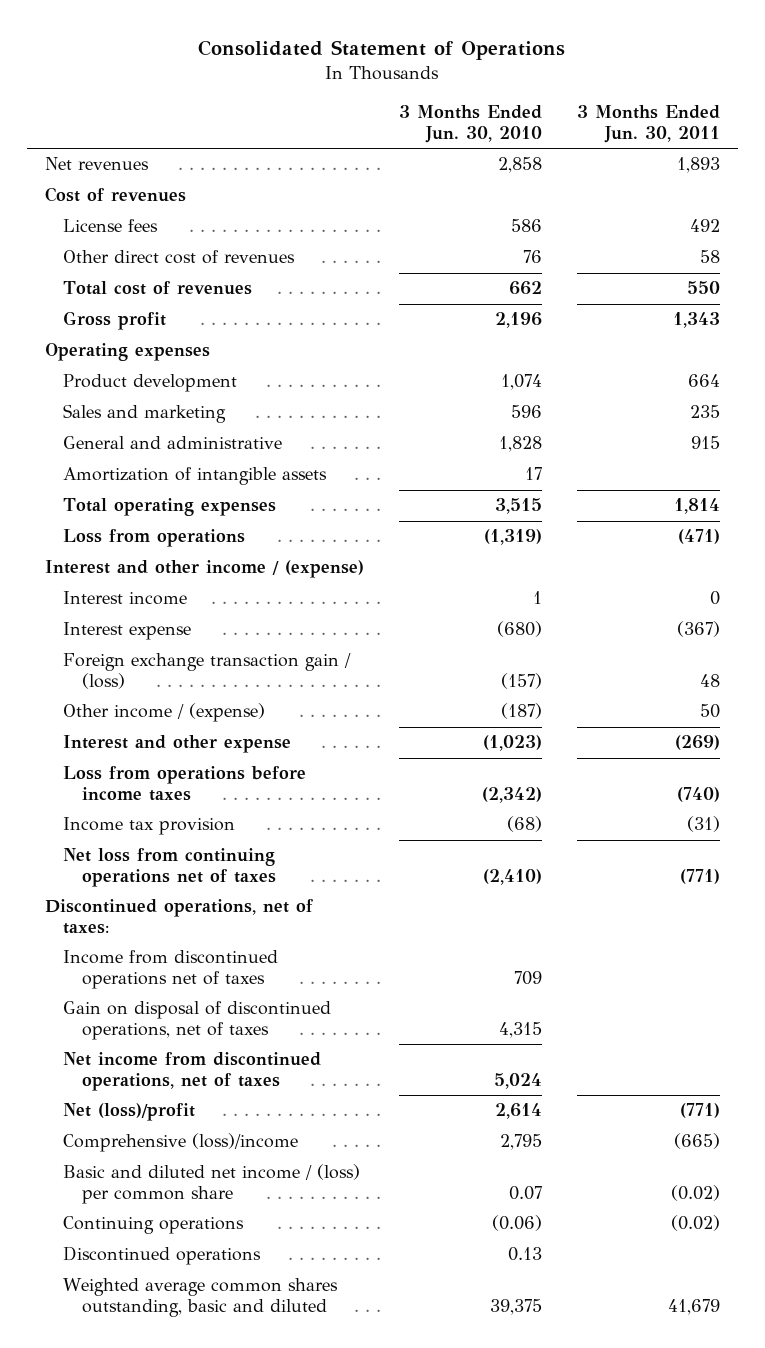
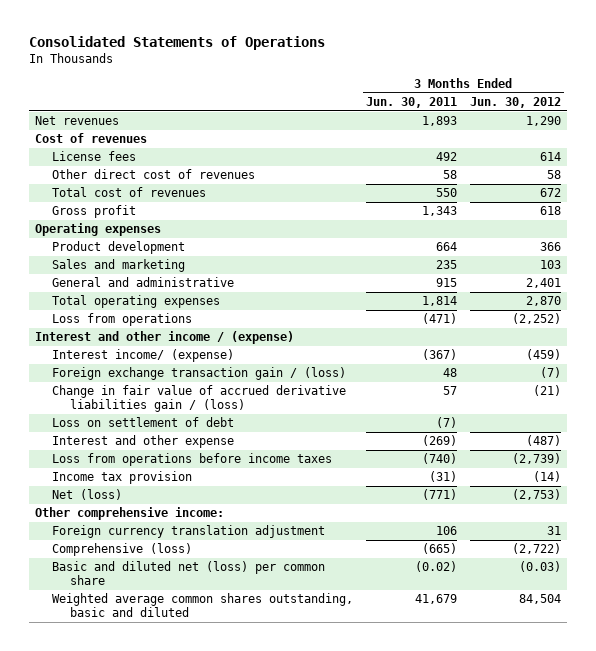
- Consolidated Statement of Operations
+ Consolidated Statements of Operations
- | 3 Months Ended Jun. 30, 2010 | 3 Months Ended Jun. 30, 2011
+ | 3 Months Ended Jun. 30, 2011 | 3 Months Ended Jun. 30, 2012
- Amortization of intangible assets | 17 |
- Interest income | 1 | 0
- Interest expense | (680) | (367)
+ Interest income/ (expense) | (367) | (459)
- Other income / (expense) | (187) | 50
+ Change in fair value of accrued derivative liabilities gain / (loss) | 57 | (21)
+ Loss on settlement of debt | (7) |
- Net loss from continuing operations net of taxes | (2,410) | (771)
- Discontinued operations, net of taxes:
- Income from discontinued operations net of taxes | 709 |
- Gain on disposal of discontinued operations, net of taxes | 4,315 |
- Net income from discontinued operations, net of taxes | 5,024 |
- Net (loss)/profit | 2,614 | (771)
- Comprehensive (loss)/income | 2,795 | (665)
- Basic and diluted net income / (loss) per common share | 0.07 | (0.02)
- Continuing operations | (0.06) | (0.02)
- Discontinued operations | 0.13 |
+ Net (loss) | (771) | (2,753)
+ Other comprehensive income:
+ Foreign currency translation adjustment | 106 | 31
+ Comprehensive (loss) | (665) | (2,722)
+ Basic and diluted net (loss) per common share | (0.02) | (0.03)

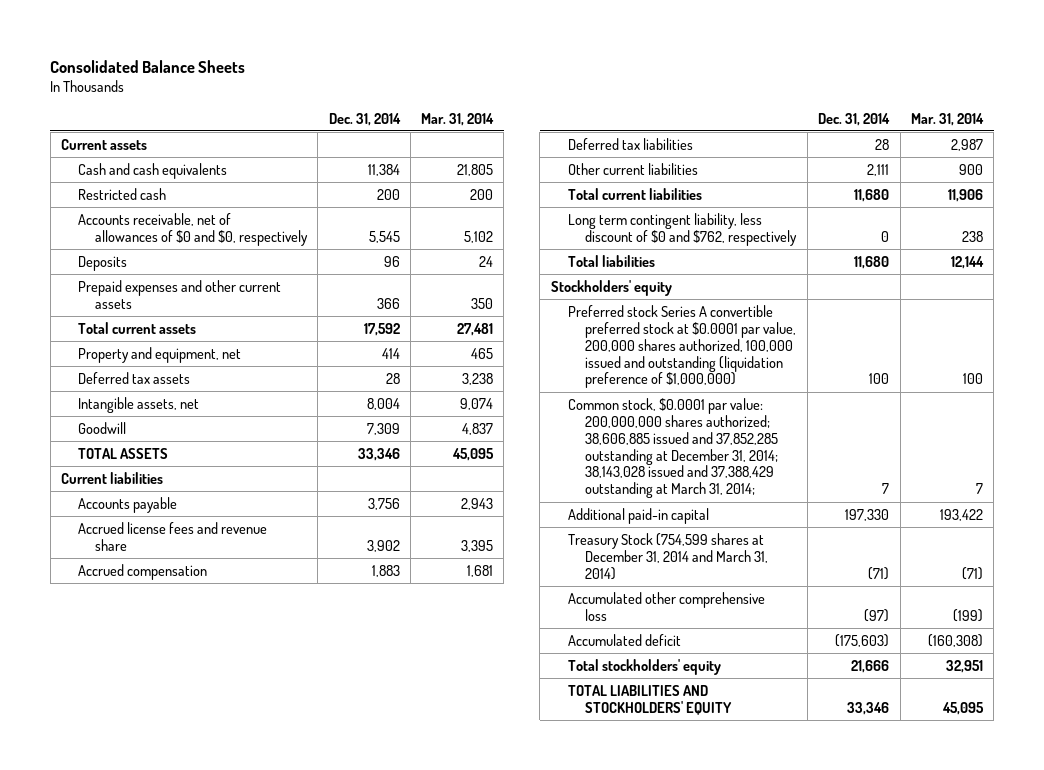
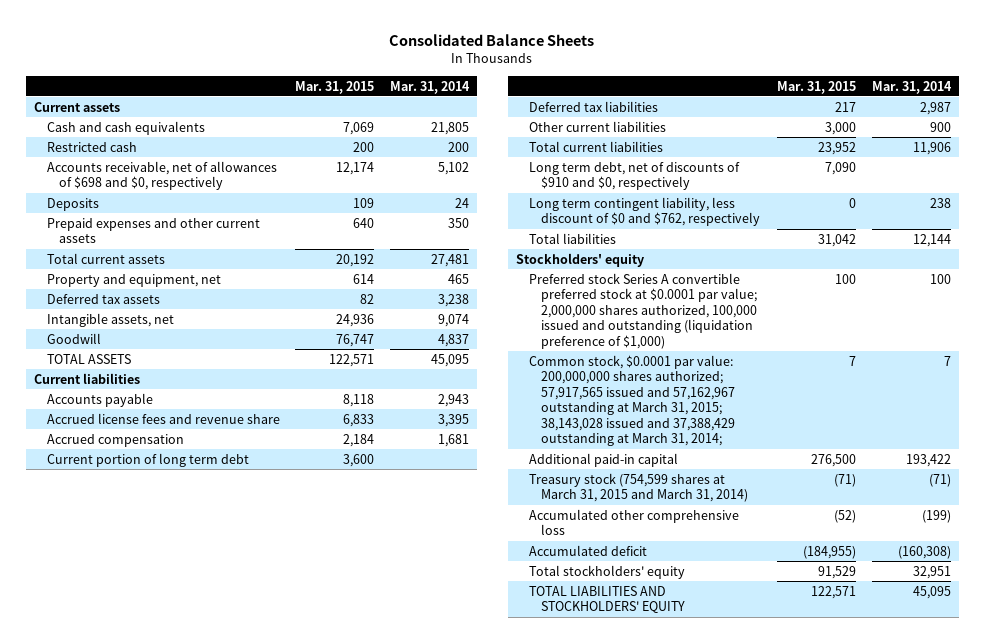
- | Dec. 31, 2014 | Mar. 31, 2014
+ | Mar. 31, 2015 | Mar. 31, 2014
- Accounts receivable, net of allowances of $0 and $0, respectively | 5,545 | 5,102
+ Accounts receivable, net of allowances of $698 and $0, respectively | 12,174 | 5,102
+ Current portion of long term debt | 3,600 |
+ Long term debt, net of discounts of $910 and $0, respectively | 7,090 |
- Preferred stock Series A convertible preferred stock at $0.0001 par value, 200,000 shares authorized, 100,000 issued and outstanding (liquidation preference of $1,000,000) | 100 | 100
- Common stock, $0.0001 par value: 200,000,000 shares authorized; 38,606,885 issued and 37,852,285 outstanding at December 31, 2014; 38,143,028 issued and 37,388,429 outstanding at March 31, 2014; | 7 | 7
+ Preferred stock Series A convertible preferred stock at $0.0001 par value; 2,000,000 shares authorized, 100,000 issued and outstanding (liquidation preference of $1,000) | 100 | 100
+ Common stock, $0.0001 par value: 200,000,000 shares authorized; 57,917,565 issued and 57,162,967 outstanding at March 31, 2015; 38,143,028 issued and 37,388,429 outstanding at March 31, 2014; | 7 | 7
- Treasury Stock (754,599 shares at December 31, 2014 and March 31, 2014) | (71) | (71)
+ Treasury stock (754,599 shares at March 31, 2015 and March 31, 2014) | (71) | (71)

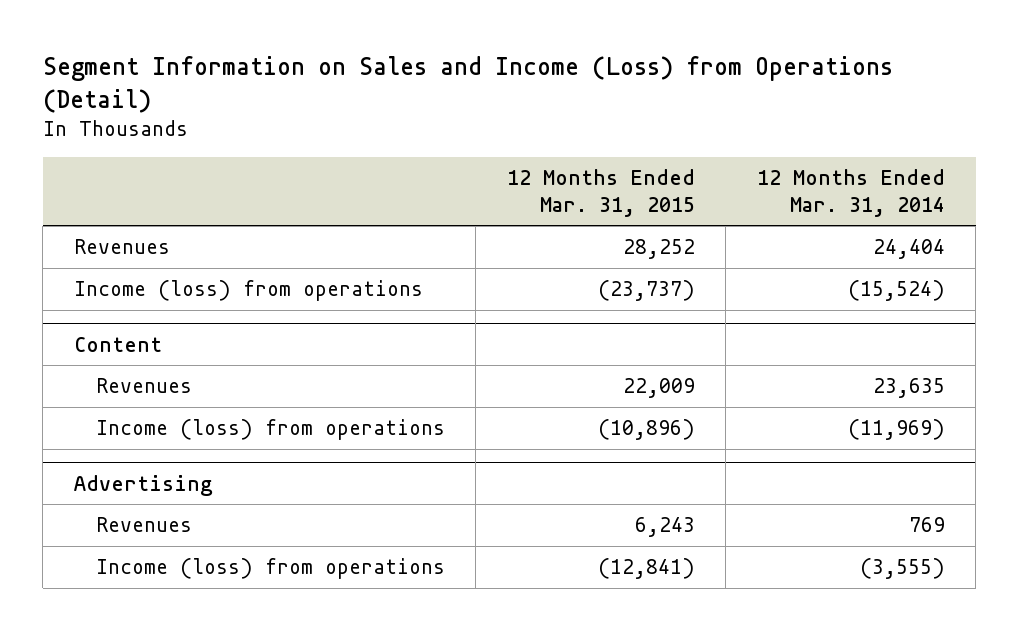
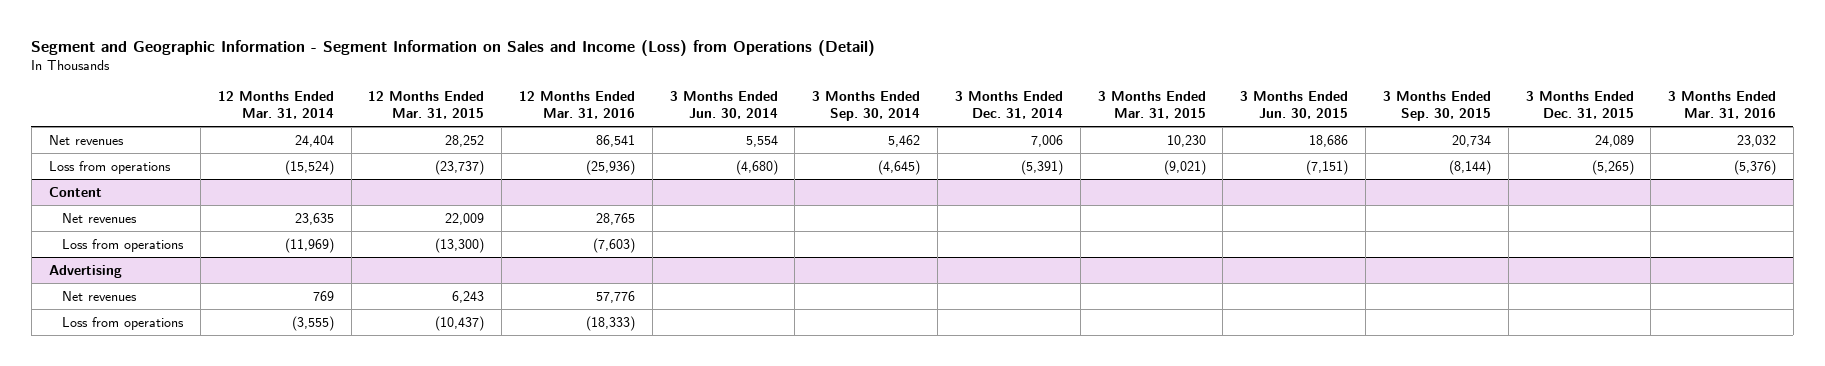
- Segment Information on Sales and Income (Loss) from Operations (Detail)
+ Segment and Geographic Information - Segment Information on Sales and Income (Loss) from Operations (Detail)
- | 12 Months Ended Mar. 31, 2015 | 12 Months Ended Mar. 31, 2014
+ | 12 Months Ended Mar. 31, 2014 | 12 Months Ended Mar. 31, 2015 | 12 Months Ended Mar. 31, 2016 | 3 Months Ended Jun. 30, 2014 | 3 Months Ended Sep. 30, 2014 | 3 Months Ended Dec. 31, 2014 | 3 Months Ended Mar. 31, 2015 | 3 Months Ended Jun. 30, 2015 | 3 Months Ended Sep. 30, 2015 | 3 Months Ended Dec. 31, 2015 | 3 Months Ended Mar. 31, 2016
- Revenues | 28,252 | 24,404
- Income (loss) from operations | (23,737) | (15,524)
+ Net revenues | 24,404 | 28,252 | 86,541 | 5,554 | 5,462 | 7,006 | 10,230 | 18,686 | 20,734 | 24,089 | 23,032
+ Loss from operations | (15,524) | (23,737) | (25,936) | (4,680) | (4,645) | (5,391) | (9,021) | (7,151) | (8,144) | (5,265) | (5,376)
@ Content
- Revenues | 22,009 | 23,635
- Income (loss) from operations | (10,896) | (11,969)
+ Net revenues | 23,635 | 22,009 | 28,765 | | | | | | | |
+ Loss from operations | (11,969) | (13,300) | (7,603) | | | | | | | |
@ Advertising
- Revenues | 6,243 | 769
- Income (loss) from operations | (12,841) | (3,555)
+ Net revenues | 769 | 6,243 | 57,776 | | | | | | | |
+ Loss from operations | (3,555) | (10,437) | (18,333) | | | | | | | |

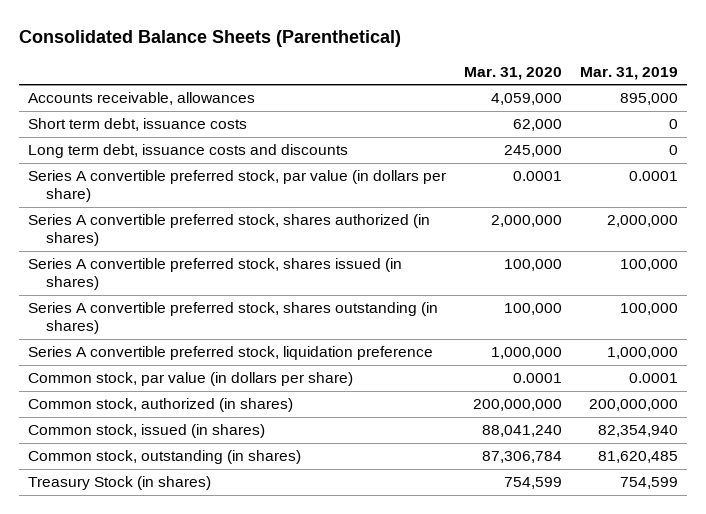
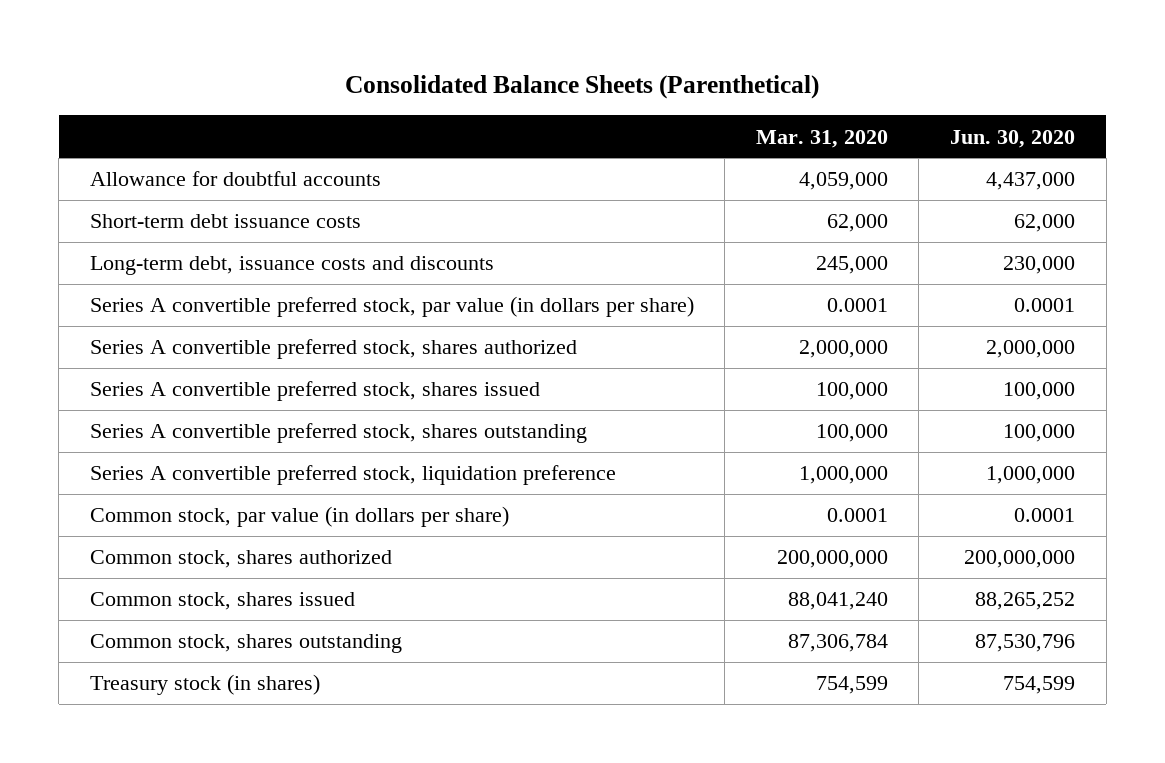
- | Mar. 31, 2020 | Mar. 31, 2019
+ | Mar. 31, 2020 | Jun. 30, 2020
- Accounts receivable, allowances | 4,059,000 | 895,000
- Short term debt, issuance costs | 62,000 | 0
- Long term debt, issuance costs and discounts | 245,000 | 0
+ Allowance for doubtful accounts | 4,059,000 | 4,437,000
+ Short-term debt issuance costs | 62,000 | 62,000
+ Long-term debt, issuance costs and discounts | 245,000 | 230,000
- Series A convertible preferred stock, shares authorized (in shares) | 2,000,000 | 2,000,000
- Series A convertible preferred stock, shares issued (in shares) | 100,000 | 100,000
- Series A convertible preferred stock, shares outstanding (in shares) | 100,000 | 100,000
+ Series A convertible preferred stock, shares authorized | 2,000,000 | 2,000,000
+ Series A convertible preferred stock, shares issued | 100,000 | 100,000
+ Series A convertible preferred stock, shares outstanding | 100,000 | 100,000
- Common stock, authorized (in shares) | 200,000,000 | 200,000,000
- Common stock, issued (in shares) | 88,041,240 | 82,354,940
- Common stock, outstanding (in shares) | 87,306,784 | 81,620,485
- Treasury Stock (in shares) | 754,599 | 754,599
+ Common stock, shares authorized | 200,000,000 | 200,000,000
+ Common stock, shares issued | 88,041,240 | 88,265,252
+ Common stock, shares outstanding | 87,306,784 | 87,530,796
+ Treasury stock (in shares) | 754,599 | 754,599

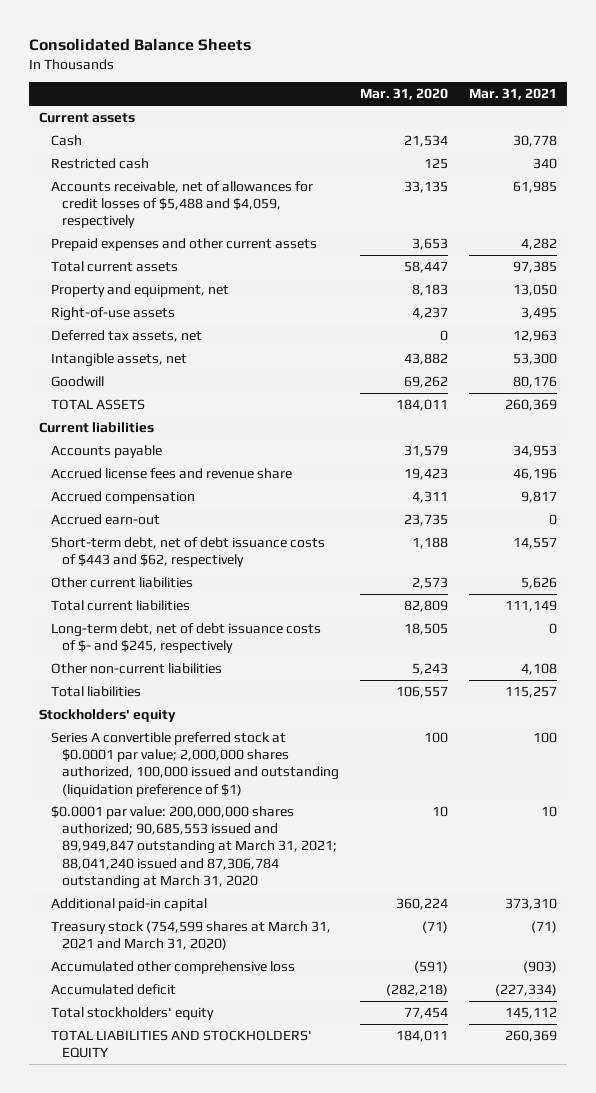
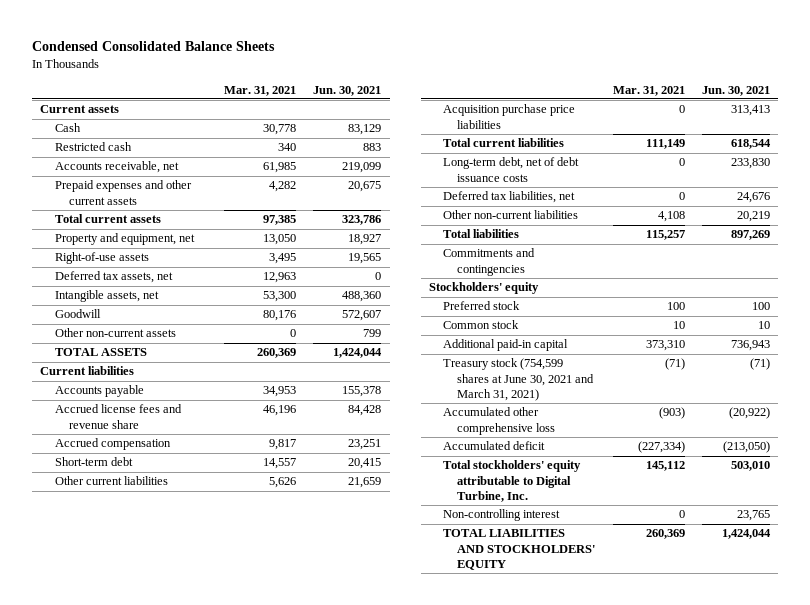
- Consolidated Balance Sheets
+ Condensed Consolidated Balance Sheets
- | Mar. 31, 2020 | Mar. 31, 2021
+ | Mar. 31, 2021 | Jun. 30, 2021
- Accounts receivable, net of allowances for credit losses of $5,488 and $4,059, respectively | 33,135 | 61,985
+ Accounts receivable, net | 61,985 | 219,099
+ Other non-current assets | 0 | 799
- Accrued earn-out | 23,735 | 0
- Short-term debt, net of debt issuance costs of $443 and $62, respectively | 1,188 | 14,557
+ Short-term debt | 14,557 | 20,415
+ Acquisition purchase price liabilities | 0 | 313,413
- Long-term debt, net of debt issuance costs of $- and $245, respectively | 18,505 | 0
+ Long-term debt, net of debt issuance costs | 0 | 233,830
+ Deferred tax liabilities, net | 0 | 24,676
+ Commitments and contingencies
- Series A convertible preferred stock at $0.0001 par value; 2,000,000 shares authorized, 100,000 issued and outstanding (liquidation preference of $1) | 100 | 100
- $0.0001 par value: 200,000,000 shares authorized; 90,685,553 issued and 89,949,847 outstanding at March 31, 2021; 88,041,240 issued and 87,306,784 outstanding at March 31, 2020 | 10 | 10
+ Preferred stock | 100 | 100
+ Common stock | 10 | 10
- Treasury stock (754,599 shares at March 31, 2021 and March 31, 2020) | (71) | (71)
+ Treasury stock (754,599 shares at June 30, 2021 and March 31, 2021) | (71) | (71)
- Total stockholders' equity | 77,454 | 145,112
+ Total stockholders' equity attributable to Digital Turbine, Inc. | 145,112 | 503,010
+ Non-controlling interest | 0 | 23,765

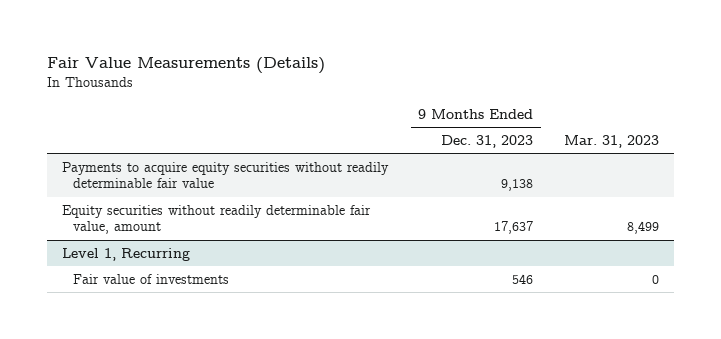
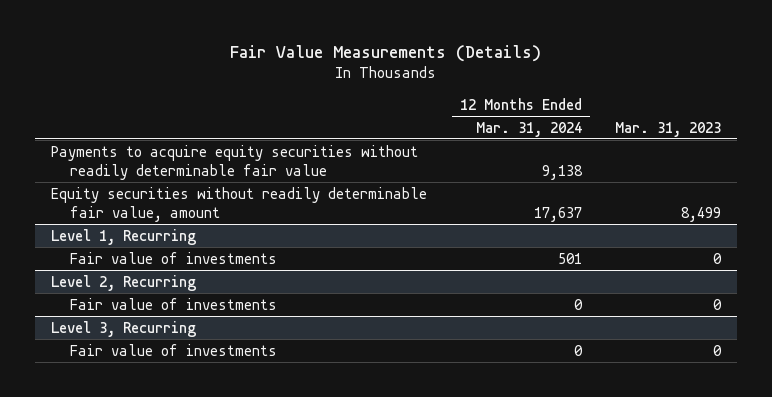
- | 9 Months Ended Dec. 31, 2023 | Mar. 31, 2023
+ | 12 Months Ended Mar. 31, 2024 | Mar. 31, 2023
+ Level 2, Recurring
+ Fair value of investments | 0 | 0
+ Level 3, Recurring
+ Fair value of investments | 0 | 0

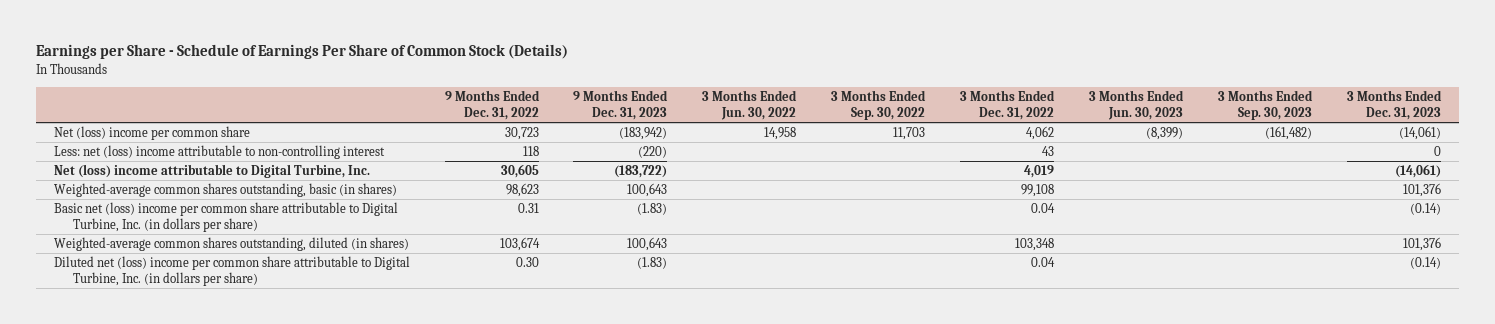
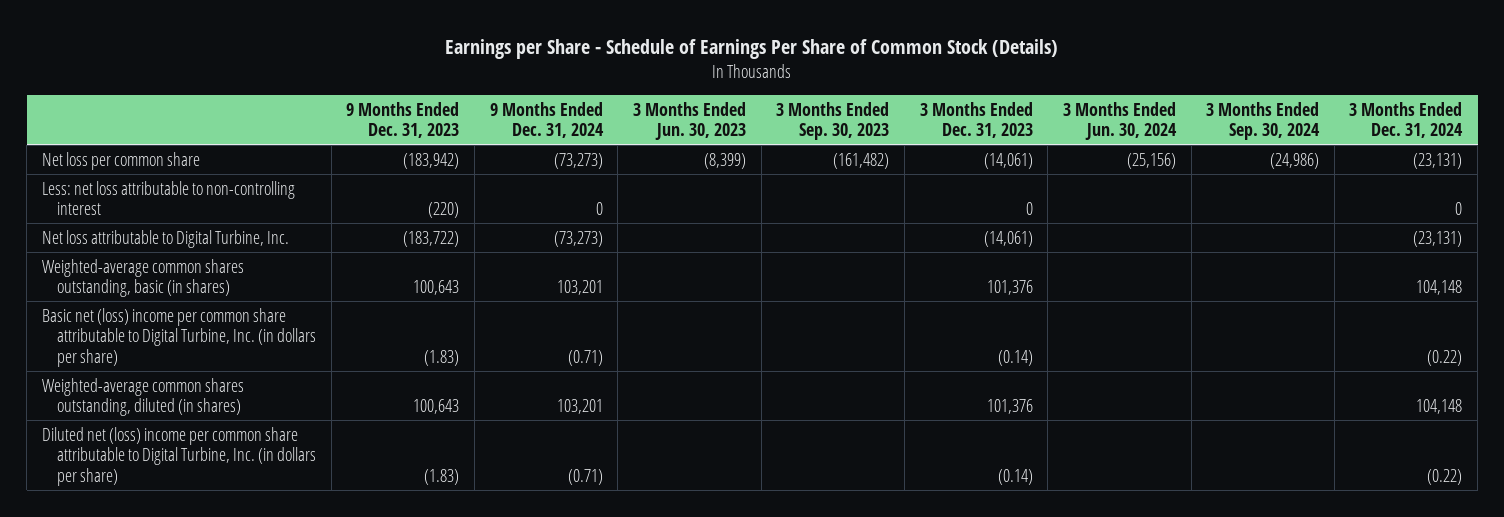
- | 9 Months Ended Dec. 31, 2022 | 9 Months Ended Dec. 31, 2023 | 3 Months Ended Jun. 30, 2022 | 3 Months Ended Sep. 30, 2022 | 3 Months Ended Dec. 31, 2022 | 3 Months Ended Jun. 30, 2023 | 3 Months Ended Sep. 30, 2023 | 3 Months Ended Dec. 31, 2023
+ | 9 Months Ended Dec. 31, 2023 | 9 Months Ended Dec. 31, 2024 | 3 Months Ended Jun. 30, 2023 | 3 Months Ended Sep. 30, 2023 | 3 Months Ended Dec. 31, 2023 | 3 Months Ended Jun. 30, 2024 | 3 Months Ended Sep. 30, 2024 | 3 Months Ended Dec. 31, 2024
- Net (loss) income per common share | 30,723 | (183,942) | 14,958 | 11,703 | 4,062 | (8,399) | (161,482) | (14,061)
- Less: net (loss) income attributable to non-controlling interest | 118 | (220) | | | 43 | | | 0
- Net (loss) income attributable to Digital Turbine, Inc. | 30,605 | (183,722) | | | 4,019 | | | (14,061)
+ Net loss per common share | (183,942) | (73,273) | (8,399) | (161,482) | (14,061) | (25,156) | (24,986) | (23,131)
+ Less: net loss attributable to non-controlling interest | (220) | 0 | | | 0 | | | 0
+ Net loss attributable to Digital Turbine, Inc. | (183,722) | (73,273) | | | (14,061) | | | (23,131)

